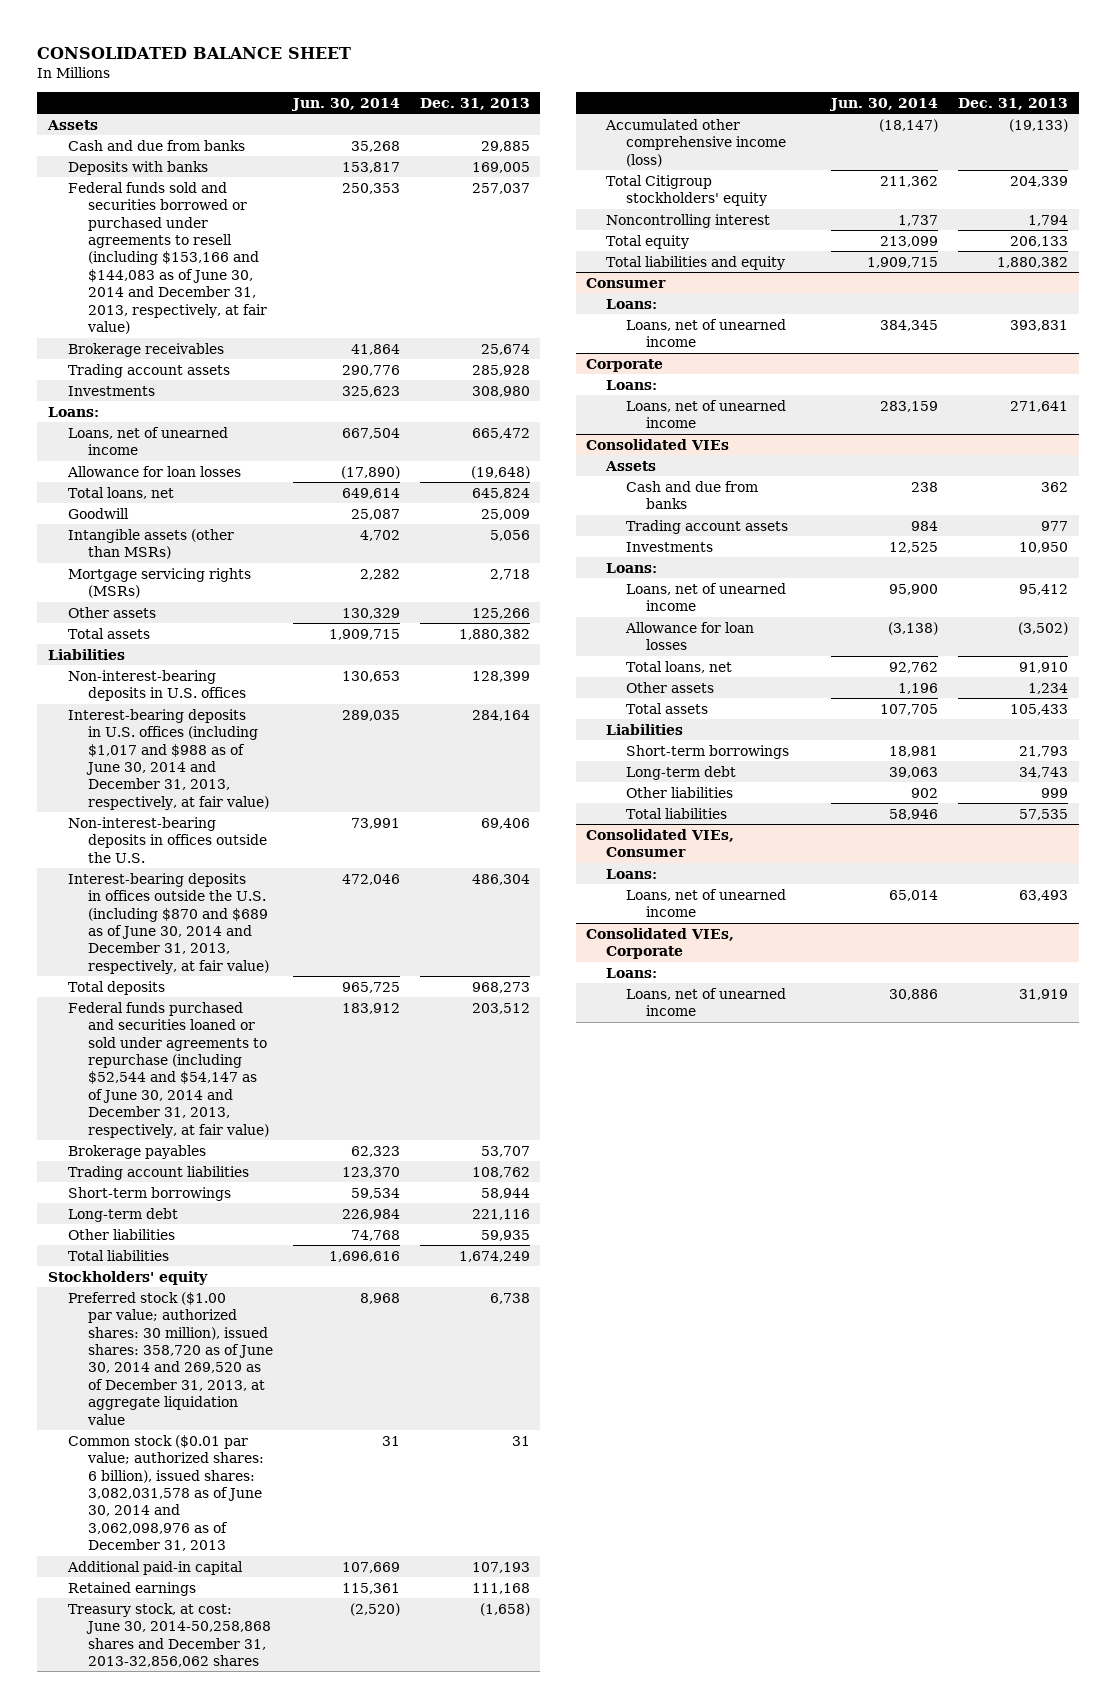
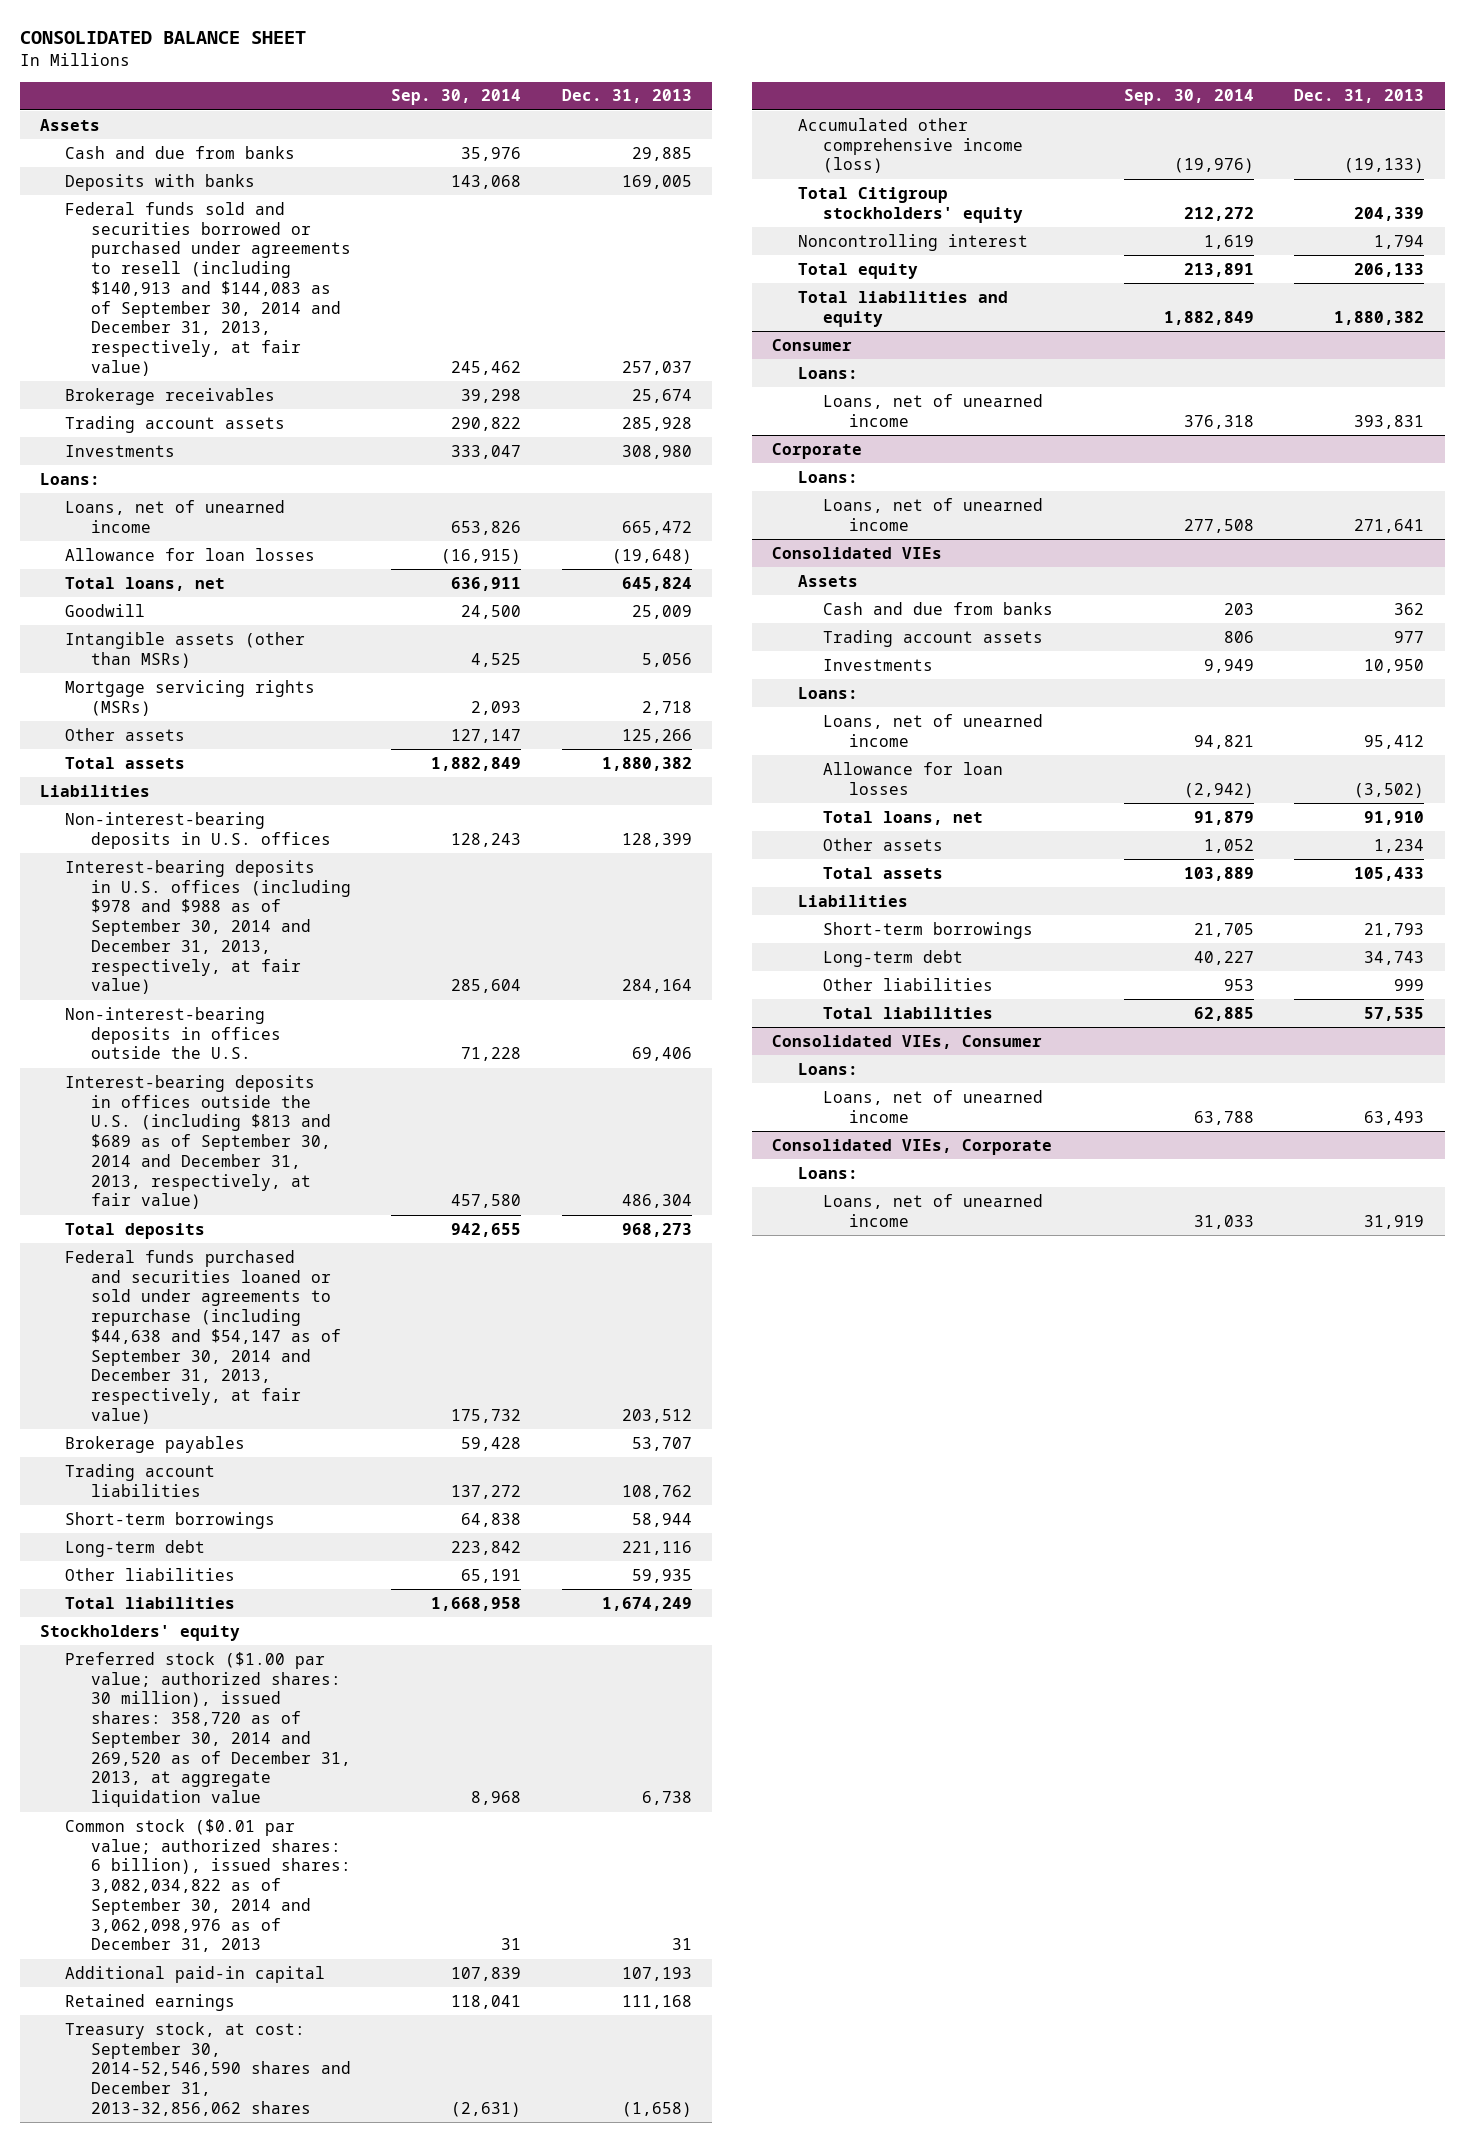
- | Jun. 30, 2014 | Dec. 31, 2013
+ | Sep. 30, 2014 | Dec. 31, 2013
- Federal funds sold and securities borrowed or purchased under agreements to resell (including $153,166 and $144,083 as of June 30, 2014 and December 31, 2013, respectively, at fair value) | 250,353 | 257,037
+ Federal funds sold and securities borrowed or purchased under agreements to resell (including $140,913 and $144,083 as of September 30, 2014 and December 31, 2013, respectively, at fair value) | 245,462 | 257,037
- Interest-bearing deposits in U.S. offices (including $1,017 and $988 as of June 30, 2014 and December 31, 2013, respectively, at fair value) | 289,035 | 284,164
+ Interest-bearing deposits in U.S. offices (including $978 and $988 as of September 30, 2014 and December 31, 2013, respectively, at fair value) | 285,604 | 284,164
- Interest-bearing deposits in offices outside the U.S. (including $870 and $689 as of June 30, 2014 and December 31, 2013, respectively, at fair value) | 472,046 | 486,304
+ Interest-bearing deposits in offices outside the U.S. (including $813 and $689 as of September 30, 2014 and December 31, 2013, respectively, at fair value) | 457,580 | 486,304
- Federal funds purchased and securities loaned or sold under agreements to repurchase (including $52,544 and $54,147 as of June 30, 2014 and December 31, 2013, respectively, at fair value) | 183,912 | 203,512
+ Federal funds purchased and securities loaned or sold under agreements to repurchase (including $44,638 and $54,147 as of September 30, 2014 and December 31, 2013, respectively, at fair value) | 175,732 | 203,512
- Preferred stock ($1.00 par value; authorized shares: 30 million), issued shares: 358,720 as of June 30, 2014 and 269,520 as of December 31, 2013, at aggregate liquidation value | 8,968 | 6,738
- Common stock ($0.01 par value; authorized shares: 6 billion), issued shares: 3,082,031,578 as of June 30, 2014 and 3,062,098,976 as of December 31, 2013 | 31 | 31
+ Preferred stock ($1.00 par value; authorized shares: 30 million), issued shares: 358,720 as of September 30, 2014 and 269,520 as of December 31, 2013, at aggregate liquidation value | 8,968 | 6,738
+ Common stock ($0.01 par value; authorized shares: 6 billion), issued shares: 3,082,034,822 as of September 30, 2014 and 3,062,098,976 as of December 31, 2013 | 31 | 31
- Treasury stock, at cost: June 30, 2014-50,258,868 shares and December 31, 2013-32,856,062 shares | (2,520) | (1,658)
+ Treasury stock, at cost: September 30, 2014-52,546,590 shares and December 31, 2013-32,856,062 shares | (2,631) | (1,658)

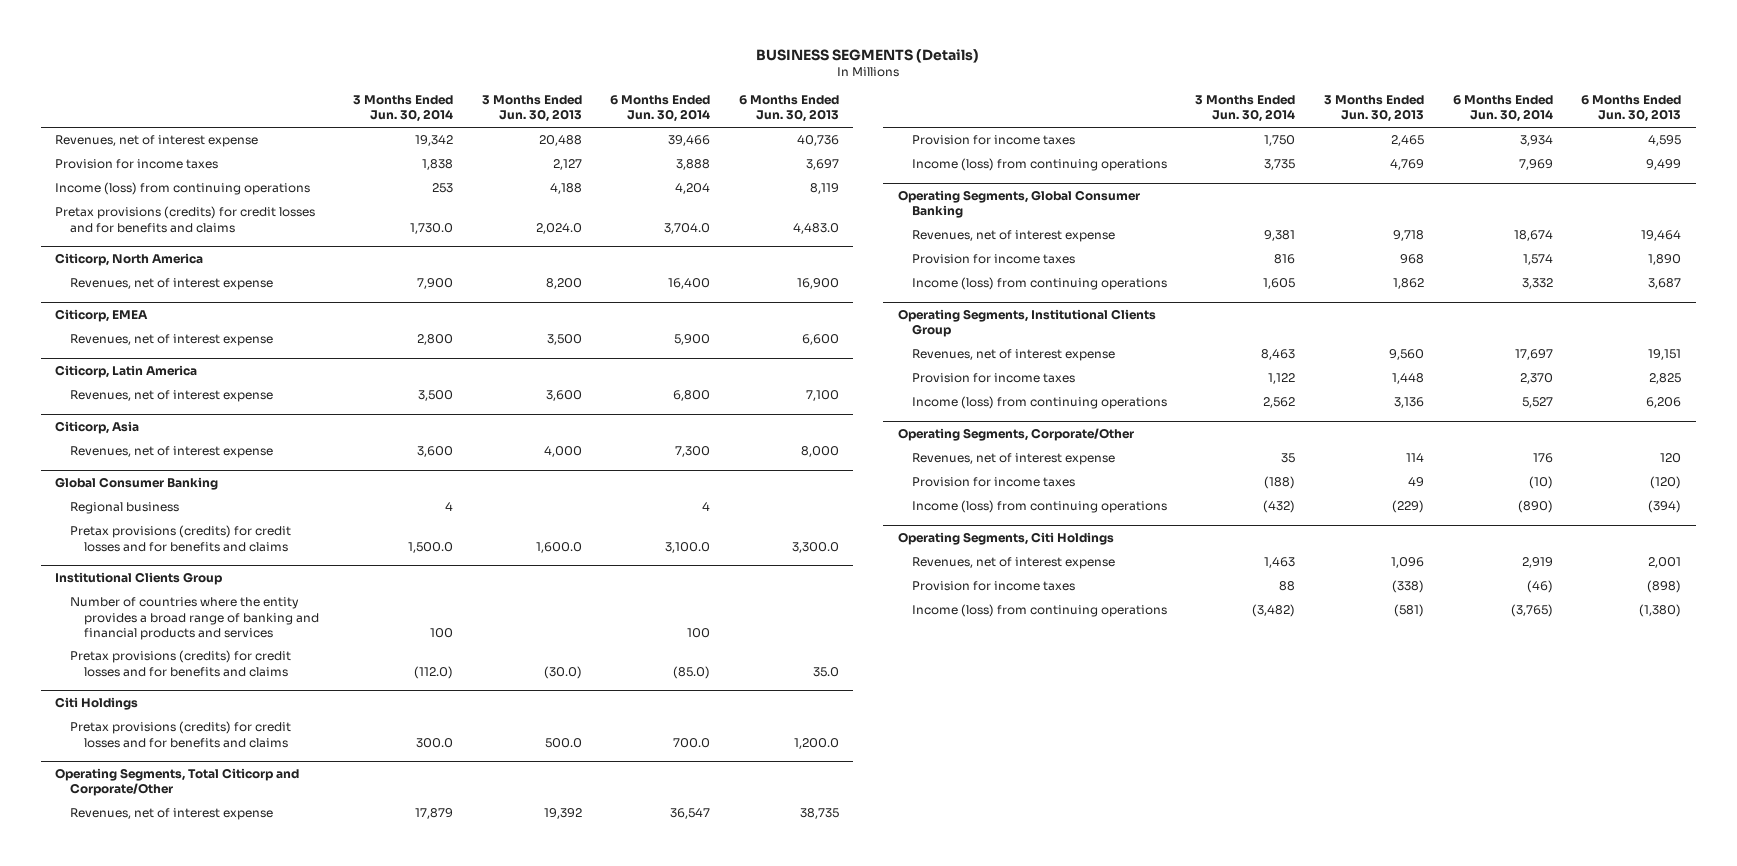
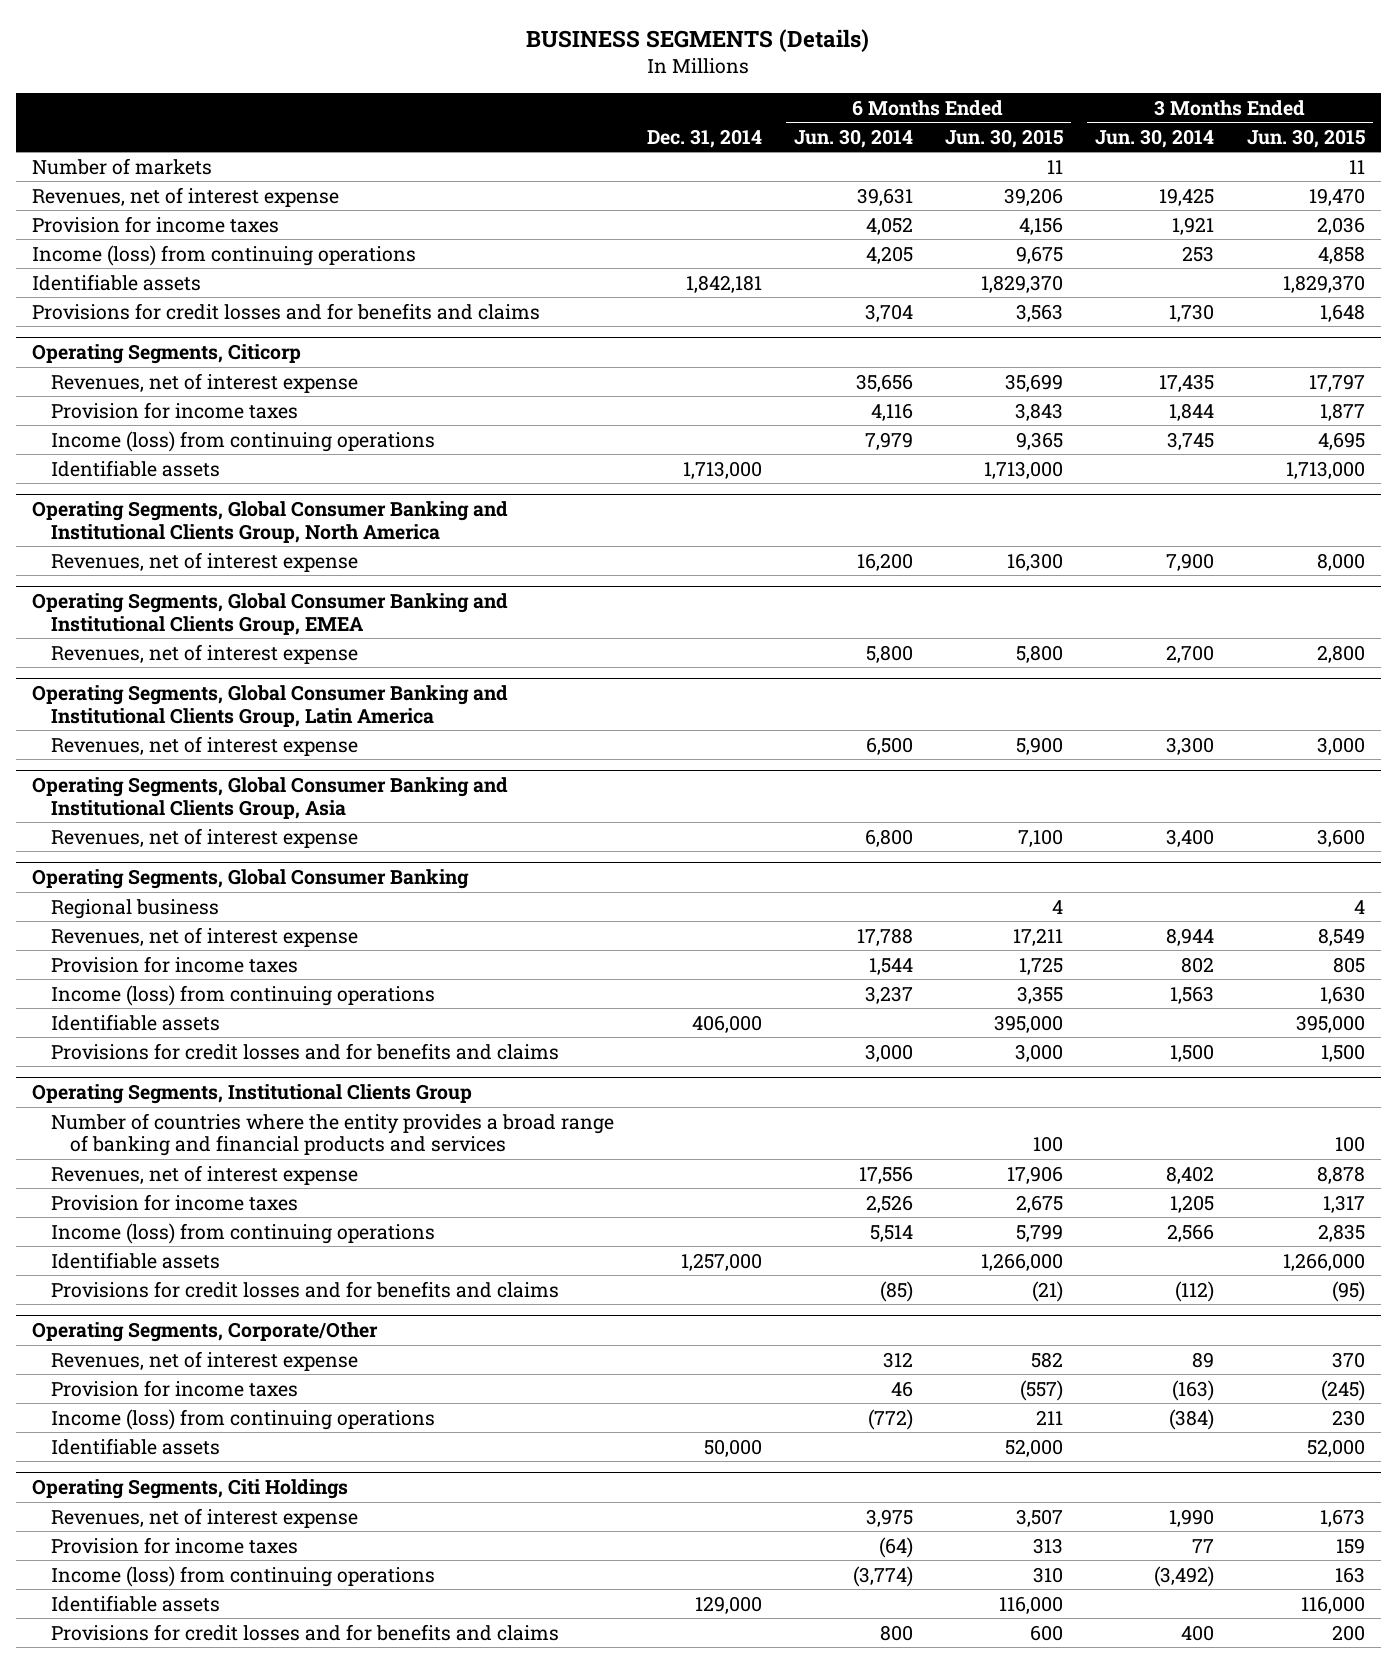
- | 3 Months Ended Jun. 30, 2014 | 3 Months Ended Jun. 30, 2013 | 6 Months Ended Jun. 30, 2014 | 6 Months Ended Jun. 30, 2013
+ | Dec. 31, 2014 | 6 Months Ended Jun. 30, 2014 | 6 Months Ended Jun. 30, 2015 | 3 Months Ended Jun. 30, 2014 | 3 Months Ended Jun. 30, 2015
- Revenues, net of interest expense | 19,342 | 20,488 | 39,466 | 40,736
- Provision for income taxes | 1,838 | 2,127 | 3,888 | 3,697
- Income (loss) from continuing operations | 253 | 4,188 | 4,204 | 8,119
- Pretax provisions (credits) for credit losses and for benefits and claims | 1,730.0 | 2,024.0 | 3,704.0 | 4,483.0
- Citicorp, North America
- Revenues, net of interest expense | 7,900 | 8,200 | 16,400 | 16,900
- Citicorp, EMEA
- Revenues, net of interest expense | 2,800 | 3,500 | 5,900 | 6,600
- Citicorp, Latin America
- Revenues, net of interest expense | 3,500 | 3,600 | 6,800 | 7,100
- Citicorp, Asia
- Revenues, net of interest expense | 3,600 | 4,000 | 7,300 | 8,000
- Global Consumer Banking
- Regional business | 4 | | 4 |
- Pretax provisions (credits) for credit losses and for benefits and claims | 1,500.0 | 1,600.0 | 3,100.0 | 3,300.0
- Institutional Clients Group
- Number of countries where the entity provides a broad range of banking and financial products and services | 100 | | 100 |
- Pretax provisions (credits) for credit losses and for benefits and claims | (112.0) | (30.0) | (85.0) | 35.0
- Citi Holdings
- Pretax provisions (credits) for credit losses and for benefits and claims | 300.0 | 500.0 | 700.0 | 1,200.0
- Operating Segments, Total Citicorp and Corporate/Other
- Revenues, net of interest expense | 17,879 | 19,392 | 36,547 | 38,735
- Provision for income taxes | 1,750 | 2,465 | 3,934 | 4,595
- Income (loss) from continuing operations | 3,735 | 4,769 | 7,969 | 9,499
+ Number of markets | | | 11 | | 11
+ Revenues, net of interest expense | | 39,631 | 39,206 | 19,425 | 19,470
+ Provision for income taxes | | 4,052 | 4,156 | 1,921 | 2,036
+ Income (loss) from continuing operations | | 4,205 | 9,675 | 253 | 4,858
+ Identifiable assets | 1,842,181 | | 1,829,370 | | 1,829,370
+ Provisions for credit losses and for benefits and claims | | 3,704 | 3,563 | 1,730 | 1,648
+ Operating Segments, Citicorp
+ Revenues, net of interest expense | | 35,656 | 35,699 | 17,435 | 17,797
+ Provision for income taxes | | 4,116 | 3,843 | 1,844 | 1,877
+ Income (loss) from continuing operations | | 7,979 | 9,365 | 3,745 | 4,695
+ Identifiable assets | 1,713,000 | | 1,713,000 | | 1,713,000
+ Operating Segments, Global Consumer Banking and Institutional Clients Group, North America
+ Revenues, net of interest expense | | 16,200 | 16,300 | 7,900 | 8,000
+ Operating Segments, Global Consumer Banking and Institutional Clients Group, EMEA
+ Revenues, net of interest expense | | 5,800 | 5,800 | 2,700 | 2,800
+ Operating Segments, Global Consumer Banking and Institutional Clients Group, Latin America
+ Revenues, net of interest expense | | 6,500 | 5,900 | 3,300 | 3,000
+ Operating Segments, Global Consumer Banking and Institutional Clients Group, Asia
+ Revenues, net of interest expense | | 6,800 | 7,100 | 3,400 | 3,600
@ Operating Segments, Global Consumer Banking
- Revenues, net of interest expense | 9,381 | 9,718 | 18,674 | 19,464
- Provision for income taxes | 816 | 968 | 1,574 | 1,890
- Income (loss) from continuing operations | 1,605 | 1,862 | 3,332 | 3,687
+ Regional business | | | 4 | | 4
+ Revenues, net of interest expense | | 17,788 | 17,211 | 8,944 | 8,549
+ Provision for income taxes | | 1,544 | 1,725 | 802 | 805
+ Income (loss) from continuing operations | | 3,237 | 3,355 | 1,563 | 1,630
+ Identifiable assets | 406,000 | | 395,000 | | 395,000
+ Provisions for credit losses and for benefits and claims | | 3,000 | 3,000 | 1,500 | 1,500
@ Operating Segments, Institutional Clients Group
- Revenues, net of interest expense | 8,463 | 9,560 | 17,697 | 19,151
- Provision for income taxes | 1,122 | 1,448 | 2,370 | 2,825
- Income (loss) from continuing operations | 2,562 | 3,136 | 5,527 | 6,206
+ Number of countries where the entity provides a broad range of banking and financial products and services | | | 100 | | 100
+ Revenues, net of interest expense | | 17,556 | 17,906 | 8,402 | 8,878
+ Provision for income taxes | | 2,526 | 2,675 | 1,205 | 1,317
+ Income (loss) from continuing operations | | 5,514 | 5,799 | 2,566 | 2,835
+ Identifiable assets | 1,257,000 | | 1,266,000 | | 1,266,000
+ Provisions for credit losses and for benefits and claims | | (85) | (21) | (112) | (95)
@ Operating Segments, Corporate/Other
- Revenues, net of interest expense | 35 | 114 | 176 | 120
- Provision for income taxes | (188) | 49 | (10) | (120)
- Income (loss) from continuing operations | (432) | (229) | (890) | (394)
+ Revenues, net of interest expense | | 312 | 582 | 89 | 370
+ Provision for income taxes | | 46 | (557) | (163) | (245)
+ Income (loss) from continuing operations | | (772) | 211 | (384) | 230
+ Identifiable assets | 50,000 | | 52,000 | | 52,000
@ Operating Segments, Citi Holdings
- Revenues, net of interest expense | 1,463 | 1,096 | 2,919 | 2,001
- Provision for income taxes | 88 | (338) | (46) | (898)
- Income (loss) from continuing operations | (3,482) | (581) | (3,765) | (1,380)
+ Revenues, net of interest expense | | 3,975 | 3,507 | 1,990 | 1,673
+ Provision for income taxes | | (64) | 313 | 77 | 159
+ Income (loss) from continuing operations | | (3,774) | 310 | (3,492) | 163
+ Identifiable assets | 129,000 | | 116,000 | | 116,000
+ Provisions for credit losses and for benefits and claims | | 800 | 600 | 400 | 200

